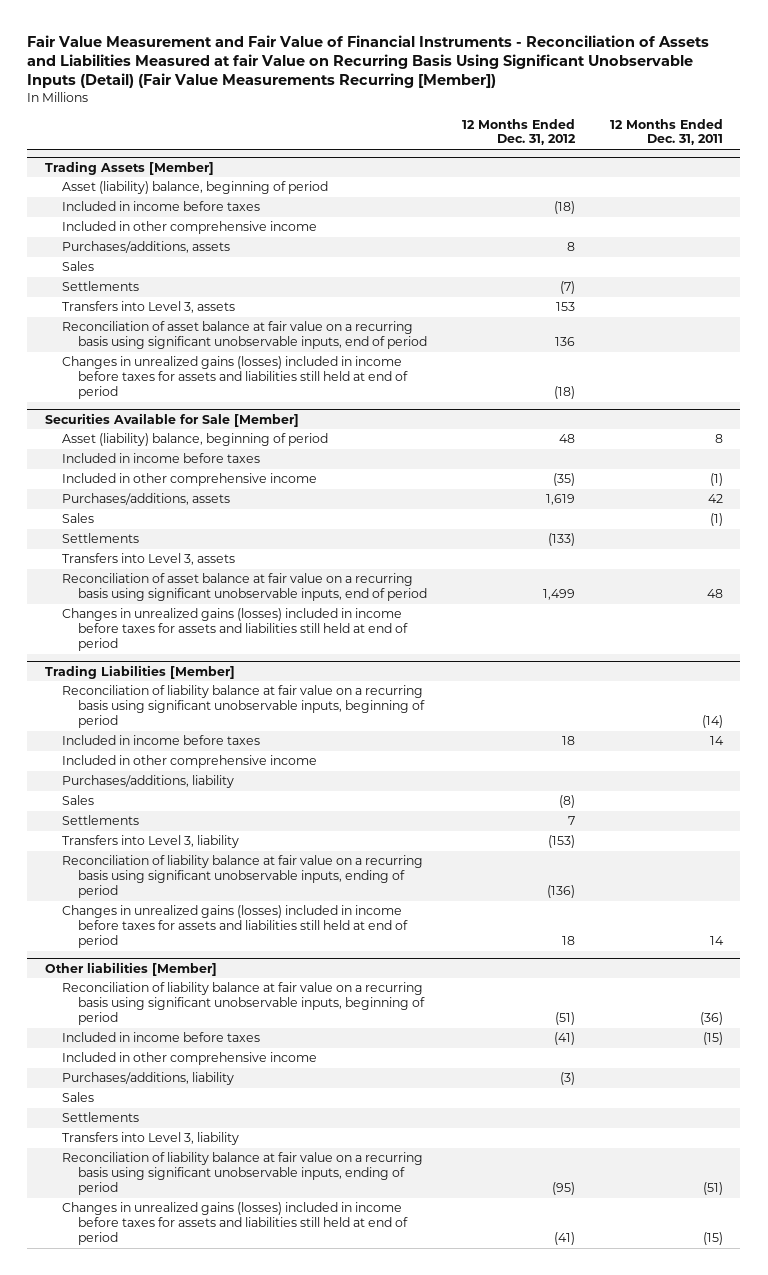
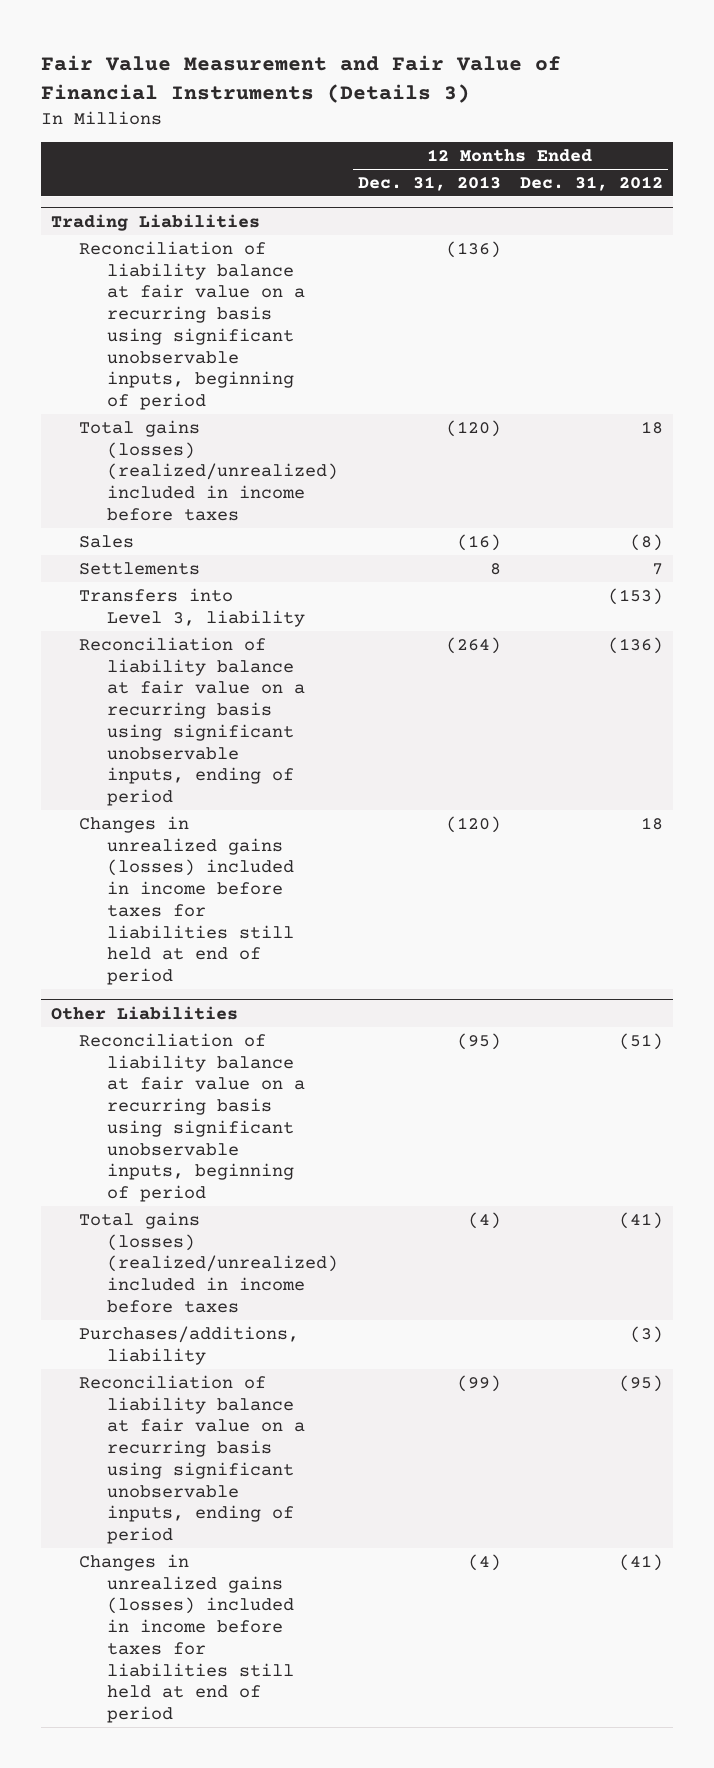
- Fair Value Measurement and Fair Value of Financial Instruments - Reconciliation of Assets and Liabilities Measured at fair Value on Recurring Basis Using Significant Unobservable Inputs (Detail) (Fair Value Measurements Recurring [Member])
+ Fair Value Measurement and Fair Value of Financial Instruments (Details 3)
- | 12 Months Ended Dec. 31, 2012 | 12 Months Ended Dec. 31, 2011
+ | 12 Months Ended Dec. 31, 2013 | 12 Months Ended Dec. 31, 2012
- Trading Assets [Member]
- Asset (liability) balance, beginning of period
- Included in income before taxes | (18) |
- Included in other comprehensive income
- Purchases/additions, assets | 8 |
- Sales
- Settlements | (7) |
- Transfers into Level 3, assets | 153 |
- Reconciliation of asset balance at fair value on a recurring basis using significant unobservable inputs, end of period | 136 |
- Changes in unrealized gains (losses) included in income before taxes for assets and liabilities still held at end of period | (18) |
- Securities Available for Sale [Member]
- Asset (liability) balance, beginning of period | 48 | 8
- Included in income before taxes
- Included in other comprehensive income | (35) | (1)
- Purchases/additions, assets | 1,619 | 42
- Sales | | (1)
- Settlements | (133) |
- Transfers into Level 3, assets
- Reconciliation of asset balance at fair value on a recurring basis using significant unobservable inputs, end of period | 1,499 | 48
- Changes in unrealized gains (losses) included in income before taxes for assets and liabilities still held at end of period
- Trading Liabilities [Member]
+ Trading Liabilities
- Included in income before taxes | 18 | 14
- Included in other comprehensive income
- Purchases/additions, liability
+ Total gains (losses) (realized/unrealized) included in income before taxes | (120) | 18
- Changes in unrealized gains (losses) included in income before taxes for assets and liabilities still held at end of period | 18 | 14
- Other liabilities [Member]
+ Changes in unrealized gains (losses) included in income before taxes for liabilities still held at end of period | (120) | 18
+ Other Liabilities
- Included in income before taxes | (41) | (15)
- Included in other comprehensive income
+ Total gains (losses) (realized/unrealized) included in income before taxes | (4) | (41)
- Sales
- Settlements
- Transfers into Level 3, liability
- Changes in unrealized gains (losses) included in income before taxes for assets and liabilities still held at end of period | (41) | (15)
+ Changes in unrealized gains (losses) included in income before taxes for liabilities still held at end of period | (4) | (41)

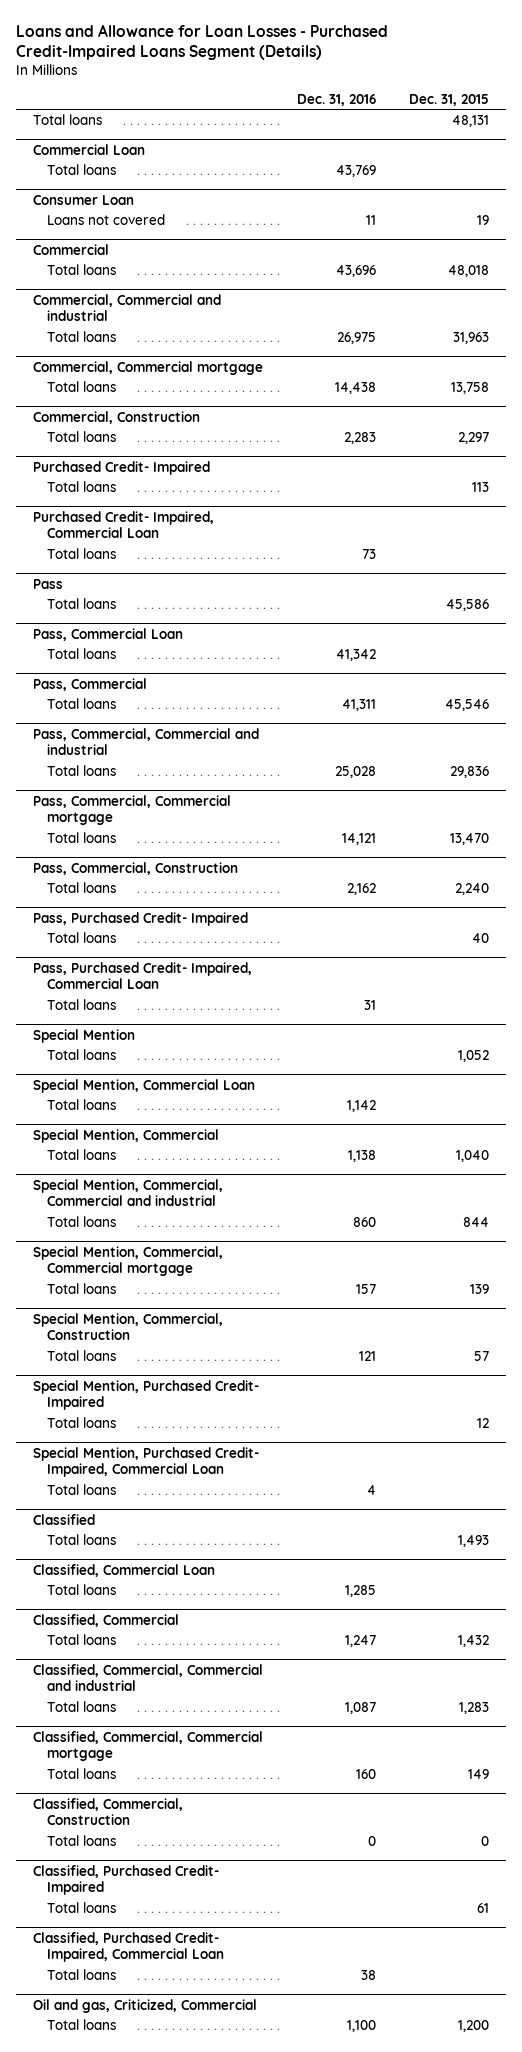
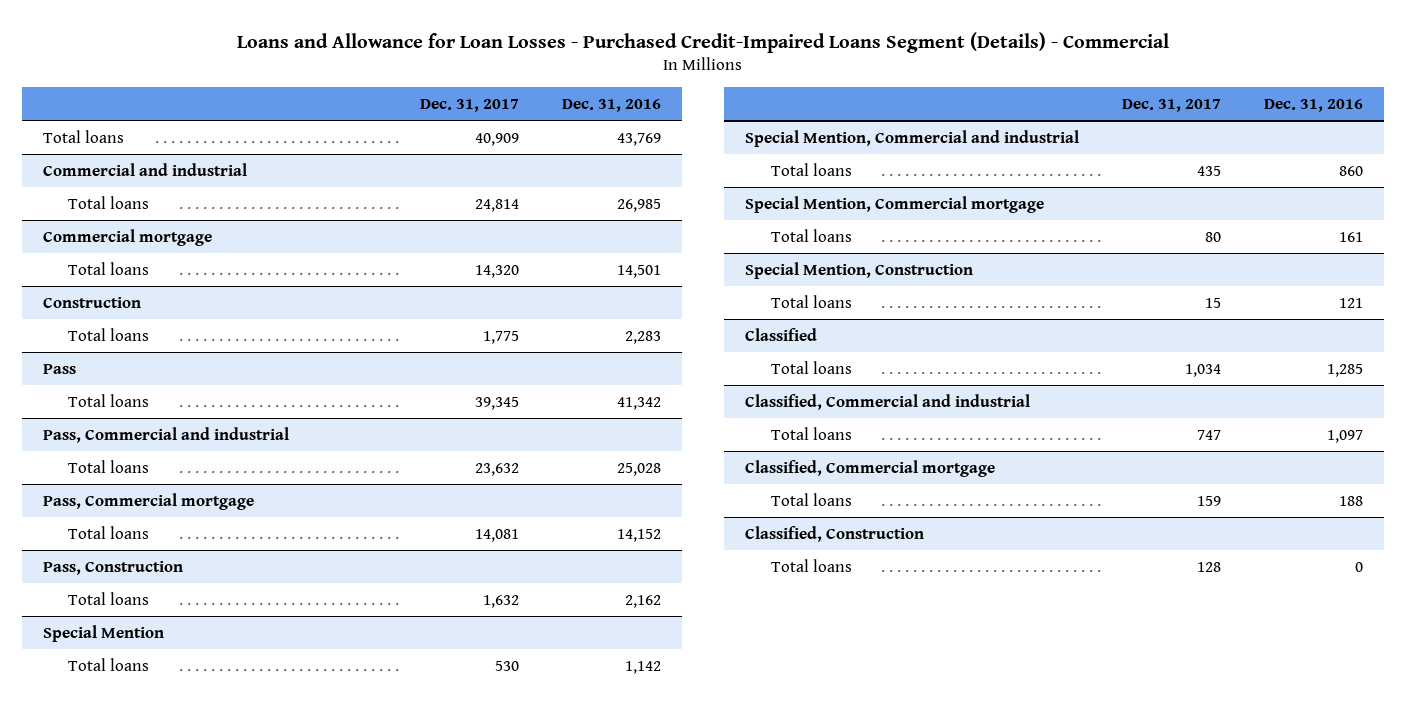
- Loans and Allowance for Loan Losses - Purchased Credit-Impaired Loans Segment (Details)
+ Loans and Allowance for Loan Losses - Purchased Credit-Impaired Loans Segment (Details) - Commercial
- | Dec. 31, 2016 | Dec. 31, 2015
+ | Dec. 31, 2017 | Dec. 31, 2016
- Total loans | | 48,131
- Commercial Loan
- Consumer Loan
- Loans not covered | 11 | 19
- Commercial
- Total loans | 43,696 | 48,018
- Commercial, Commercial and industrial
- Total loans | 26,975 | 31,963
- Commercial, Commercial mortgage
- Total loans | 14,438 | 13,758
- Commercial, Construction
+ Commercial and industrial
+ Total loans | 24,814 | 26,985
+ Commercial mortgage
+ Total loans | 14,320 | 14,501
+ Construction
- Purchased Credit- Impaired
- Total loans | | 113
- Purchased Credit- Impaired, Commercial Loan
- Total loans | 73 |
@ Pass
- Total loans | | 45,586
- Pass, Commercial Loan
- Pass, Commercial
- Total loans | 41,311 | 45,546
- Pass, Commercial, Commercial and industrial
+ Pass, Commercial and industrial
- Pass, Commercial, Commercial mortgage
- Total loans | 14,121 | 13,470
- Pass, Commercial, Construction
+ Pass, Commercial mortgage
+ Total loans | 14,081 | 14,152
+ Pass, Construction
- Pass, Purchased Credit- Impaired
- Total loans | | 40
- Pass, Purchased Credit- Impaired, Commercial Loan
- Total loans | 31 |
@ Special Mention
- Total loans | | 1,052
- Special Mention, Commercial Loan
- Special Mention, Commercial
- Total loans | 1,138 | 1,040
- Special Mention, Commercial, Commercial and industrial
+ Special Mention, Commercial and industrial
- Special Mention, Commercial, Commercial mortgage
- Total loans | 157 | 139
- Special Mention, Commercial, Construction
+ Special Mention, Commercial mortgage
+ Total loans | 80 | 161
+ Special Mention, Construction
- Special Mention, Purchased Credit- Impaired
- Total loans | | 12
- Special Mention, Purchased Credit- Impaired, Commercial Loan
- Total loans | 4 |
@ Classified
- Total loans | | 1,493
- Classified, Commercial Loan
- Classified, Commercial
- Total loans | 1,247 | 1,432
- Classified, Commercial, Commercial and industrial
- Total loans | 1,087 | 1,283
- Classified, Commercial, Commercial mortgage
- Total loans | 160 | 149
- Classified, Commercial, Construction
+ Classified, Commercial and industrial
+ Total loans | 747 | 1,097
+ Classified, Commercial mortgage
+ Total loans | 159 | 188
+ Classified, Construction
- Classified, Purchased Credit- Impaired
- Total loans | | 61
- Classified, Purchased Credit- Impaired, Commercial Loan
- Total loans | 38 |
- Oil and gas, Criticized, Commercial
- Total loans | 1,100 | 1,200

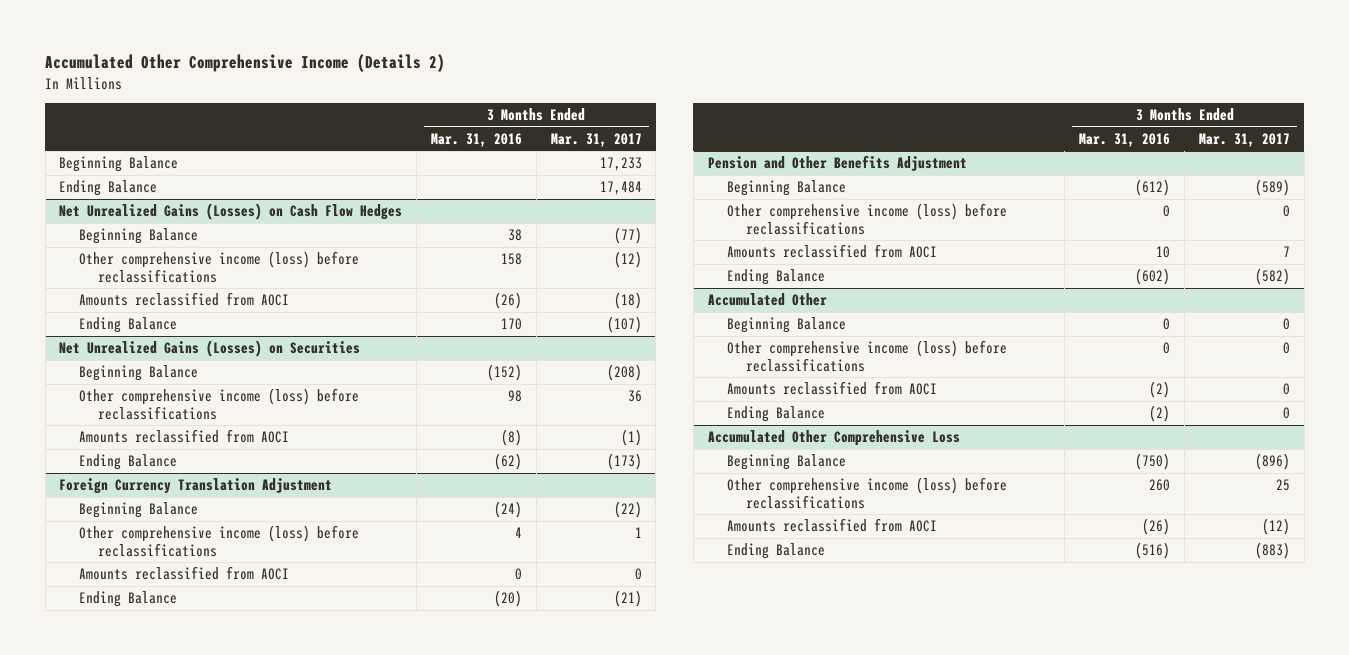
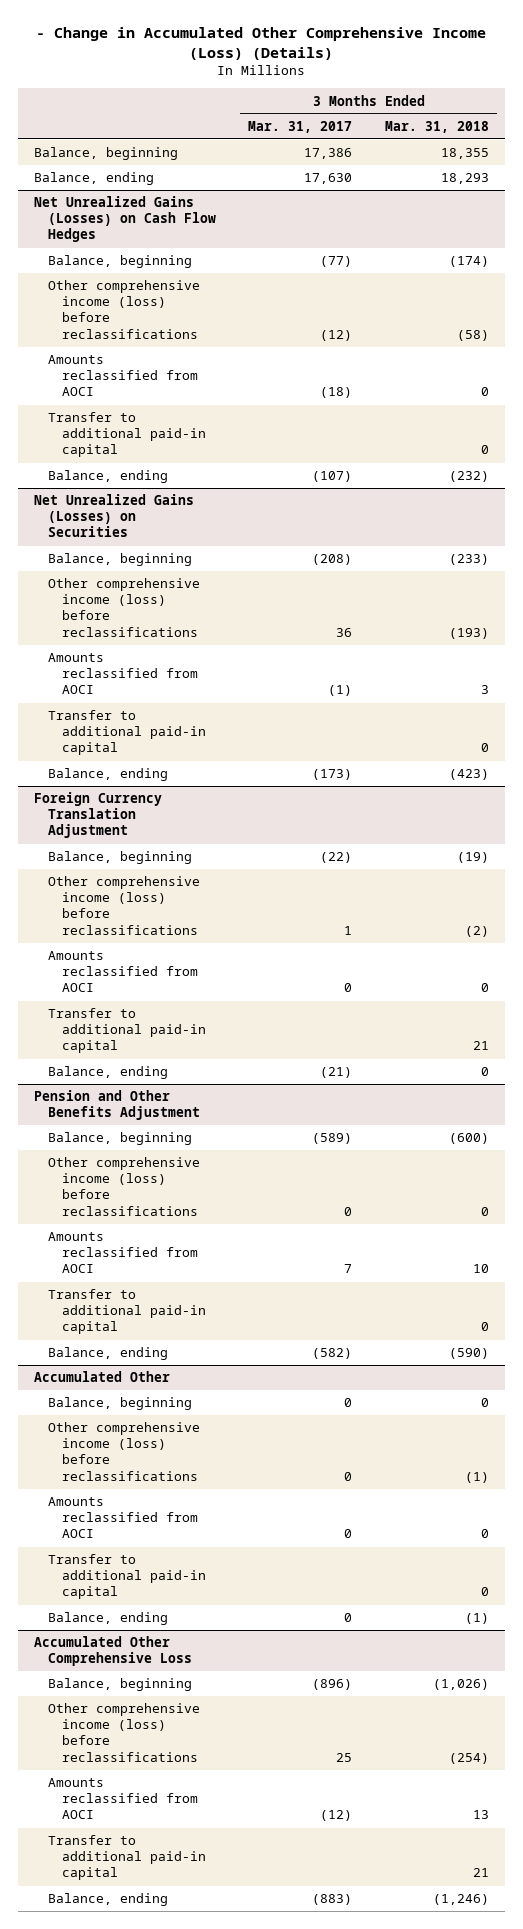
- Accumulated Other Comprehensive Income (Details 2)
+ - Change in Accumulated Other Comprehensive Income (Loss) (Details)
- | 3 Months Ended Mar. 31, 2016 | 3 Months Ended Mar. 31, 2017
+ | 3 Months Ended Mar. 31, 2017 | 3 Months Ended Mar. 31, 2018
- Beginning Balance | | 17,233
- Ending Balance | | 17,484
+ Balance, beginning | 17,386 | 18,355
+ Balance, ending | 17,630 | 18,293
@ Net Unrealized Gains (Losses) on Cash Flow Hedges
- Beginning Balance | 38 | (77)
+ Balance, beginning | (77) | (174)
- Ending Balance | 170 | (107)
+ Transfer to additional paid-in capital | | 0
+ Balance, ending | (107) | (232)
@ Net Unrealized Gains (Losses) on Securities
- Beginning Balance | (152) | (208)
+ Balance, beginning | (208) | (233)
- Ending Balance | (62) | (173)
+ Transfer to additional paid-in capital | | 0
+ Balance, ending | (173) | (423)
@ Foreign Currency Translation Adjustment
- Beginning Balance | (24) | (22)
+ Balance, beginning | (22) | (19)
- Ending Balance | (20) | (21)
+ Transfer to additional paid-in capital | | 21
+ Balance, ending | (21) | 0
@ Pension and Other Benefits Adjustment
- Beginning Balance | (612) | (589)
+ Balance, beginning | (589) | (600)
- Ending Balance | (602) | (582)
+ Transfer to additional paid-in capital | | 0
+ Balance, ending | (582) | (590)
@ Accumulated Other
- Beginning Balance | 0 | 0
+ Balance, beginning | 0 | 0
- Ending Balance | (2) | 0
+ Transfer to additional paid-in capital | | 0
+ Balance, ending | 0 | (1)
@ Accumulated Other Comprehensive Loss
- Beginning Balance | (750) | (896)
+ Balance, beginning | (896) | (1,026)
- Ending Balance | (516) | (883)
+ Transfer to additional paid-in capital | | 21
+ Balance, ending | (883) | (1,246)

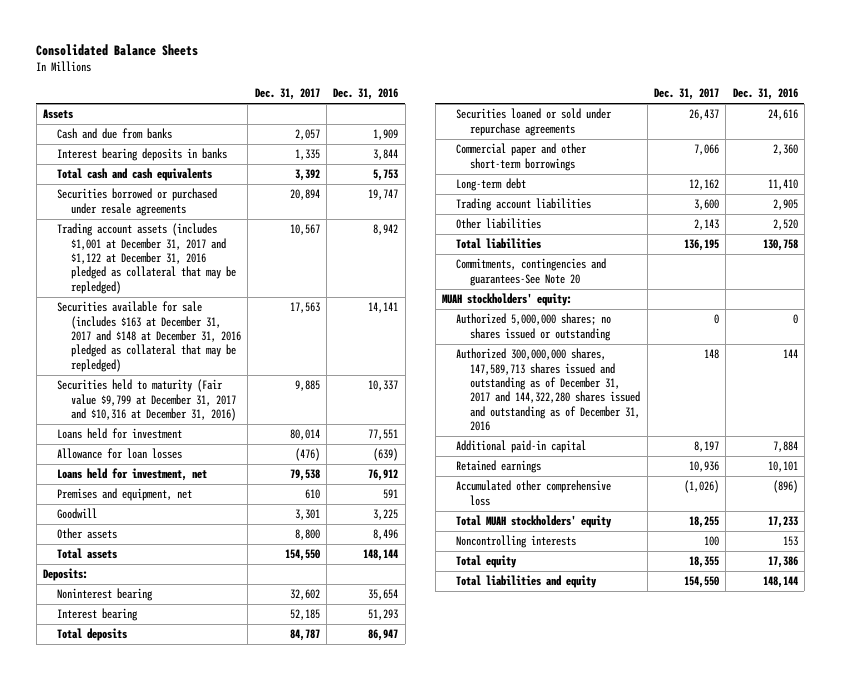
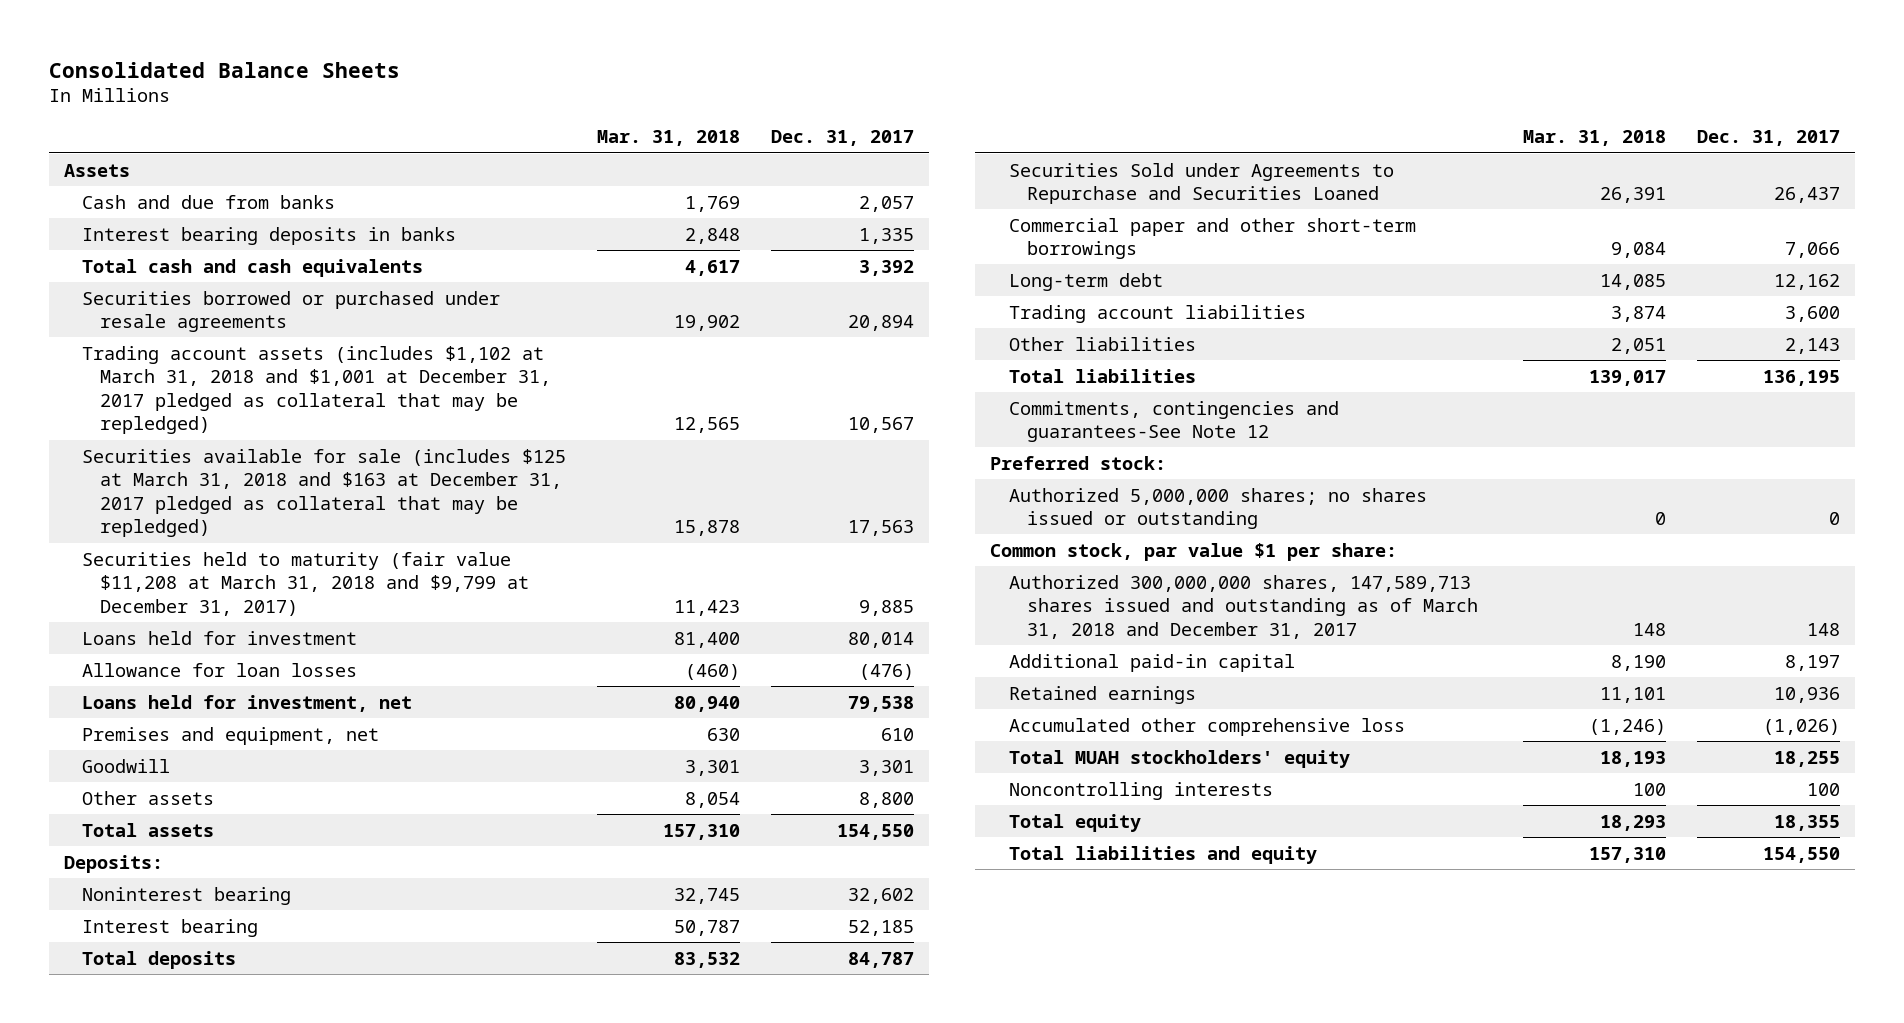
- | Dec. 31, 2017 | Dec. 31, 2016
+ | Mar. 31, 2018 | Dec. 31, 2017
- Trading account assets (includes $1,001 at December 31, 2017 and $1,122 at December 31, 2016 pledged as collateral that may be repledged) | 10,567 | 8,942
- Securities available for sale (includes $163 at December 31, 2017 and $148 at December 31, 2016 pledged as collateral that may be repledged) | 17,563 | 14,141
- Securities held to maturity (Fair value $9,799 at December 31, 2017 and $10,316 at December 31, 2016) | 9,885 | 10,337
+ Trading account assets (includes $1,102 at March 31, 2018 and $1,001 at December 31, 2017 pledged as collateral that may be repledged) | 12,565 | 10,567
+ Securities available for sale (includes $125 at March 31, 2018 and $163 at December 31, 2017 pledged as collateral that may be repledged) | 15,878 | 17,563
+ Securities held to maturity (fair value $11,208 at March 31, 2018 and $9,799 at December 31, 2017) | 11,423 | 9,885
- Securities loaned or sold under repurchase agreements | 26,437 | 24,616
+ Securities Sold under Agreements to Repurchase and Securities Loaned | 26,391 | 26,437
- Commitments, contingencies and guarantees-See Note 20
- MUAH stockholders' equity:
+ Commitments, contingencies and guarantees-See Note 12
+ Preferred stock:
- Authorized 300,000,000 shares, 147,589,713 shares issued and outstanding as of December 31, 2017 and 144,322,280 shares issued and outstanding as of December 31, 2016 | 148 | 144
+ Common stock, par value $1 per share:
+ Authorized 300,000,000 shares, 147,589,713 shares issued and outstanding as of March 31, 2018 and December 31, 2017 | 148 | 148

